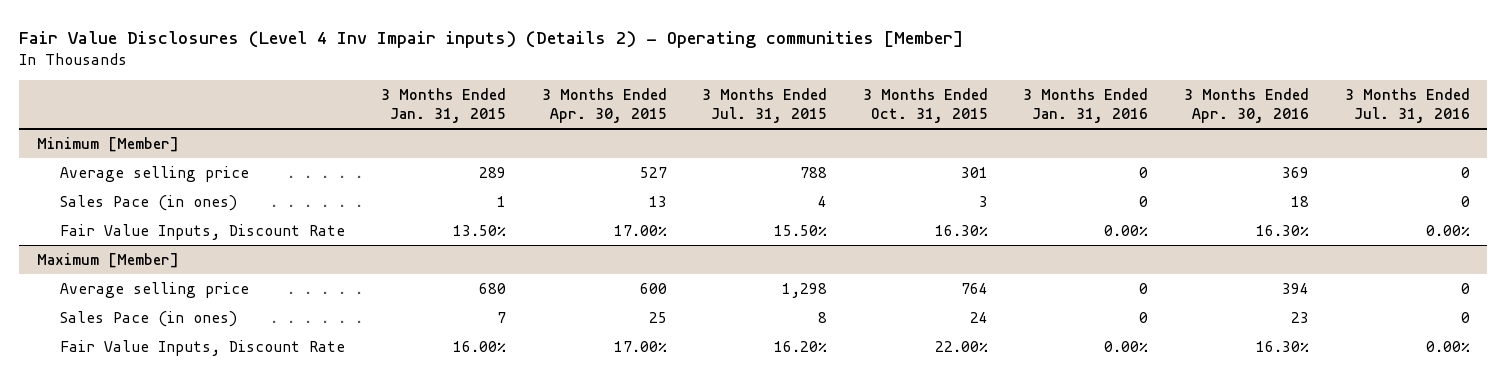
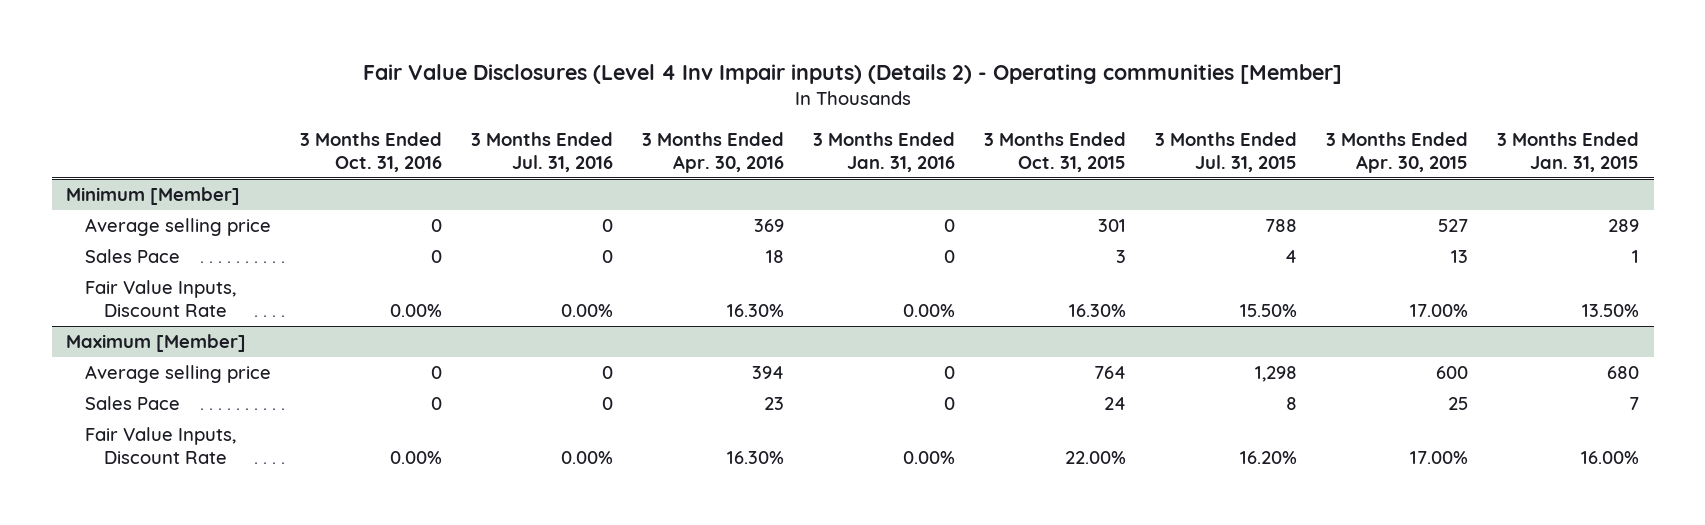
- | 3 Months Ended Jan. 31, 2015 | 3 Months Ended Apr. 30, 2015 | 3 Months Ended Jul. 31, 2015 | 3 Months Ended Oct. 31, 2015 | 3 Months Ended Jan. 31, 2016 | 3 Months Ended Apr. 30, 2016 | 3 Months Ended Jul. 31, 2016
+ | 3 Months Ended Oct. 31, 2016 | 3 Months Ended Jul. 31, 2016 | 3 Months Ended Apr. 30, 2016 | 3 Months Ended Jan. 31, 2016 | 3 Months Ended Oct. 31, 2015 | 3 Months Ended Jul. 31, 2015 | 3 Months Ended Apr. 30, 2015 | 3 Months Ended Jan. 31, 2015
@ Minimum [Member]
- Sales Pace (in ones) | 1 | 13 | 4 | 3 | 0 | 18 | 0
+ Sales Pace | 0 | 0 | 18 | 0 | 3 | 4 | 13 | 1
@ Maximum [Member]
- Sales Pace (in ones) | 7 | 25 | 8 | 24 | 0 | 23 | 0
+ Sales Pace | 0 | 0 | 23 | 0 | 24 | 8 | 25 | 7

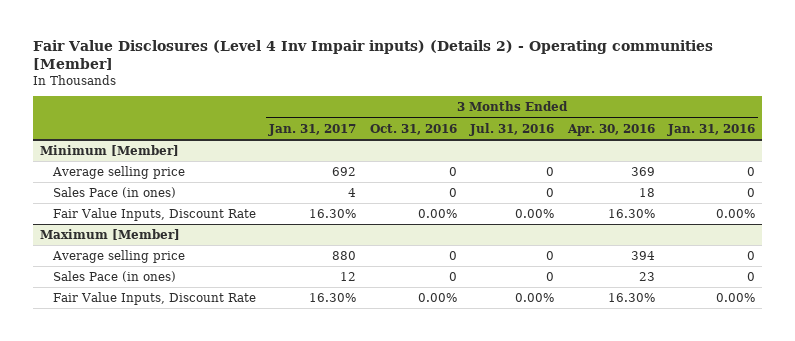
- | 3 Months Ended Oct. 31, 2016 | 3 Months Ended Jul. 31, 2016 | 3 Months Ended Apr. 30, 2016 | 3 Months Ended Jan. 31, 2016 | 3 Months Ended Oct. 31, 2015 | 3 Months Ended Jul. 31, 2015 | 3 Months Ended Apr. 30, 2015 | 3 Months Ended Jan. 31, 2015
+ | 3 Months Ended Jan. 31, 2017 | 3 Months Ended Oct. 31, 2016 | 3 Months Ended Jul. 31, 2016 | 3 Months Ended Apr. 30, 2016 | 3 Months Ended Jan. 31, 2016
@ Minimum [Member]
- Sales Pace | 0 | 0 | 18 | 0 | 3 | 4 | 13 | 1
+ Sales Pace (in ones) | 4 | 0 | 0 | 18 | 0
@ Maximum [Member]
- Sales Pace | 0 | 0 | 23 | 0 | 24 | 8 | 25 | 7
+ Sales Pace (in ones) | 12 | 0 | 0 | 23 | 0

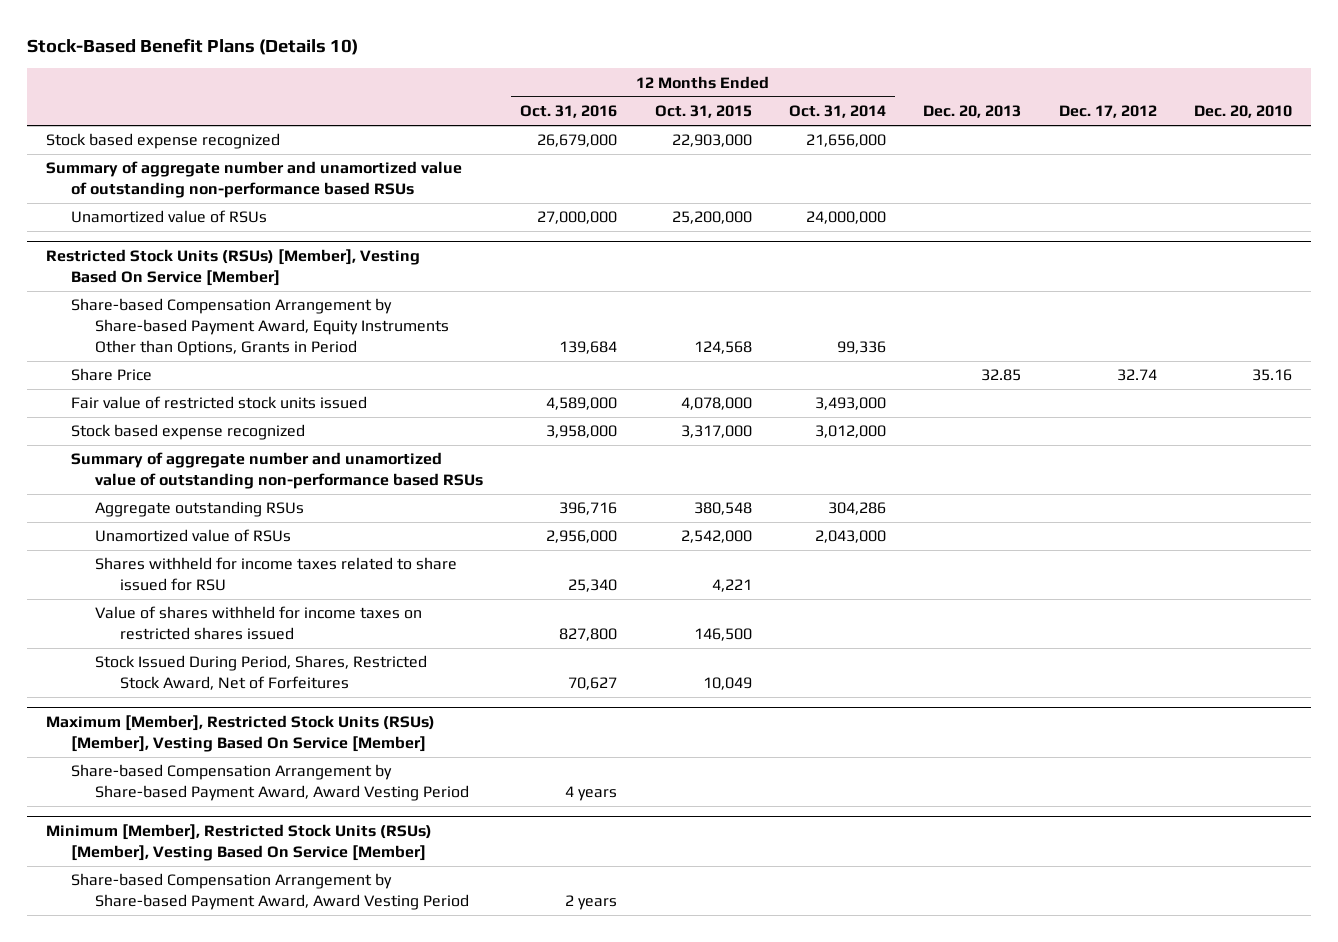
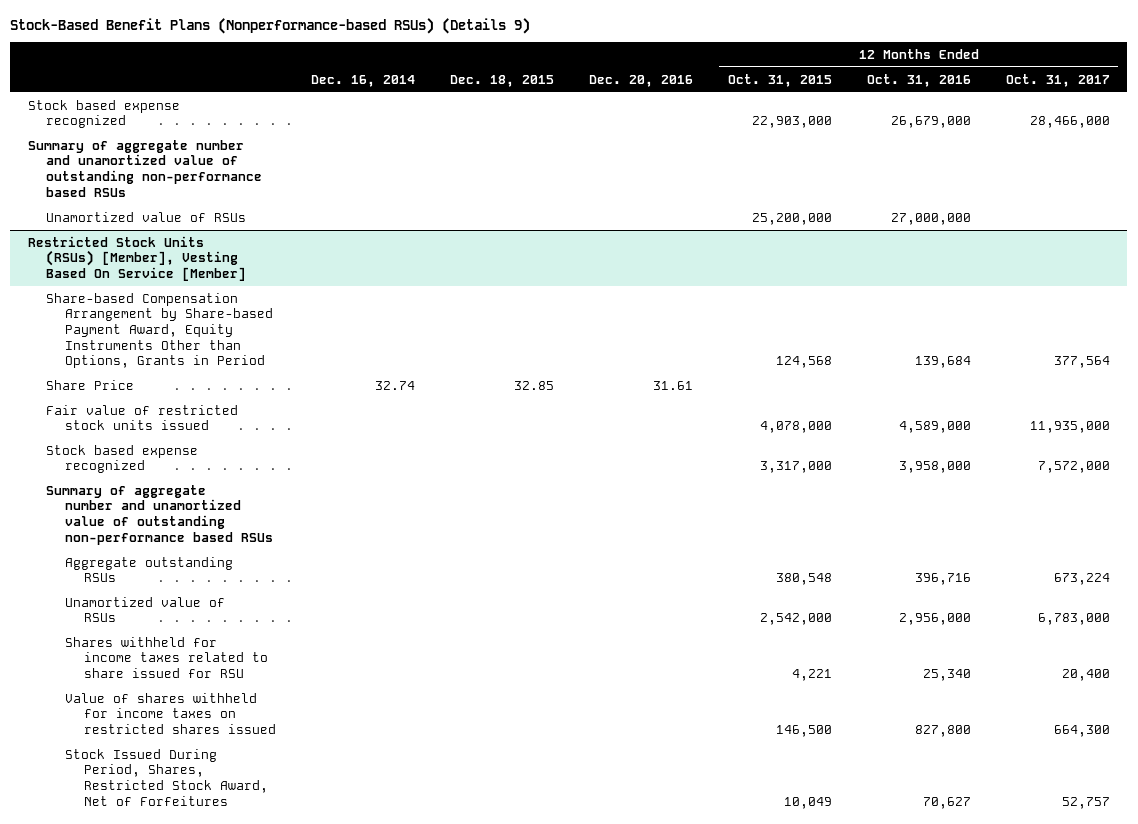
- Stock-Based Benefit Plans (Details 10)
+ Stock-Based Benefit Plans (Nonperformance-based RSUs) (Details 9)
- | 12 Months Ended Oct. 31, 2016 | 12 Months Ended Oct. 31, 2015 | 12 Months Ended Oct. 31, 2014 | Dec. 20, 2013 | Dec. 17, 2012 | Dec. 20, 2010
+ | Dec. 16, 2014 | Dec. 18, 2015 | Dec. 20, 2016 | 12 Months Ended Oct. 31, 2015 | 12 Months Ended Oct. 31, 2016 | 12 Months Ended Oct. 31, 2017
- Maximum [Member], Restricted Stock Units (RSUs) [Member], Vesting Based On Service [Member]
- Share-based Compensation Arrangement by Share-based Payment Award, Award Vesting Period | 4 years | | | | |
- Minimum [Member], Restricted Stock Units (RSUs) [Member], Vesting Based On Service [Member]
- Share-based Compensation Arrangement by Share-based Payment Award, Award Vesting Period | 2 years | | | | |

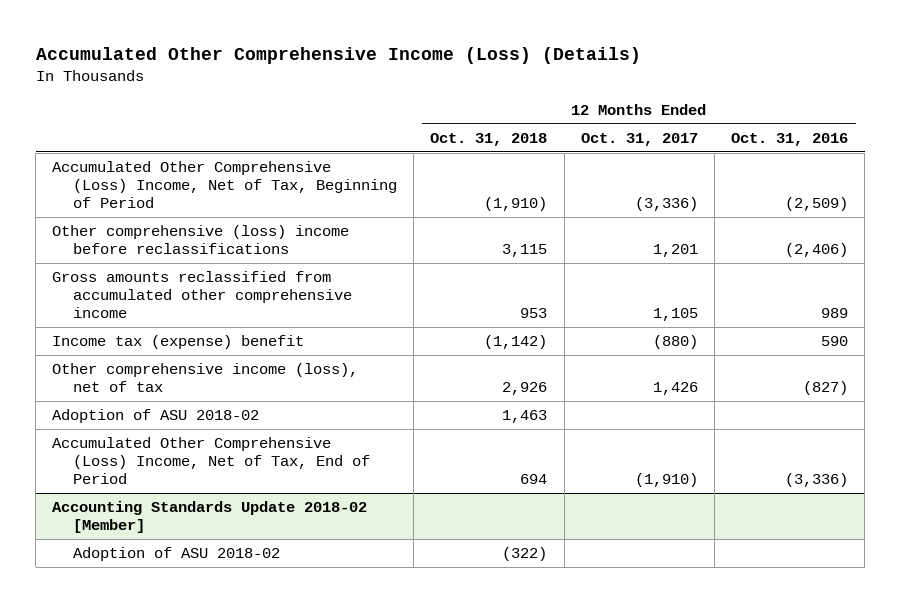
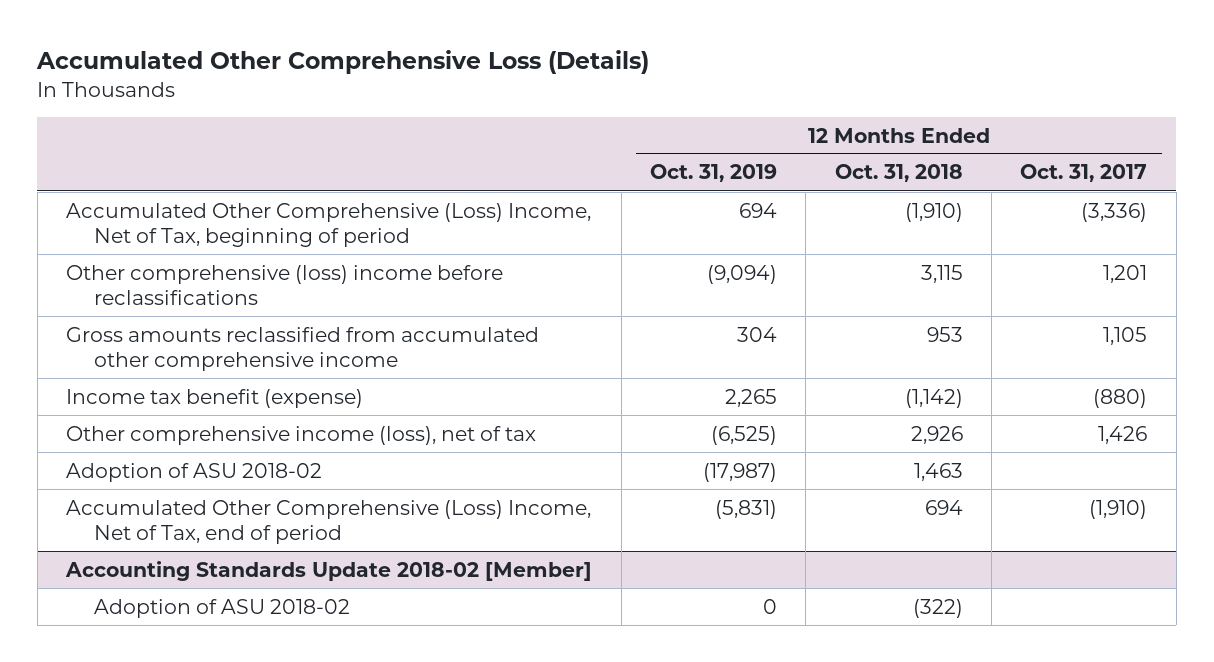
- Accumulated Other Comprehensive Income (Loss) (Details)
+ Accumulated Other Comprehensive Loss (Details)
- | 12 Months Ended Oct. 31, 2018 | 12 Months Ended Oct. 31, 2017 | 12 Months Ended Oct. 31, 2016
+ | 12 Months Ended Oct. 31, 2019 | 12 Months Ended Oct. 31, 2018 | 12 Months Ended Oct. 31, 2017
- Accumulated Other Comprehensive (Loss) Income, Net of Tax, Beginning of Period | (1,910) | (3,336) | (2,509)
+ Accumulated Other Comprehensive (Loss) Income, Net of Tax, beginning of period | 694 | (1,910) | (3,336)
- Income tax (expense) benefit | (1,142) | (880) | 590
+ Income tax benefit (expense) | 2,265 | (1,142) | (880)
- Accumulated Other Comprehensive (Loss) Income, Net of Tax, End of Period | 694 | (1,910) | (3,336)
+ Accumulated Other Comprehensive (Loss) Income, Net of Tax, end of period | (5,831) | 694 | (1,910)

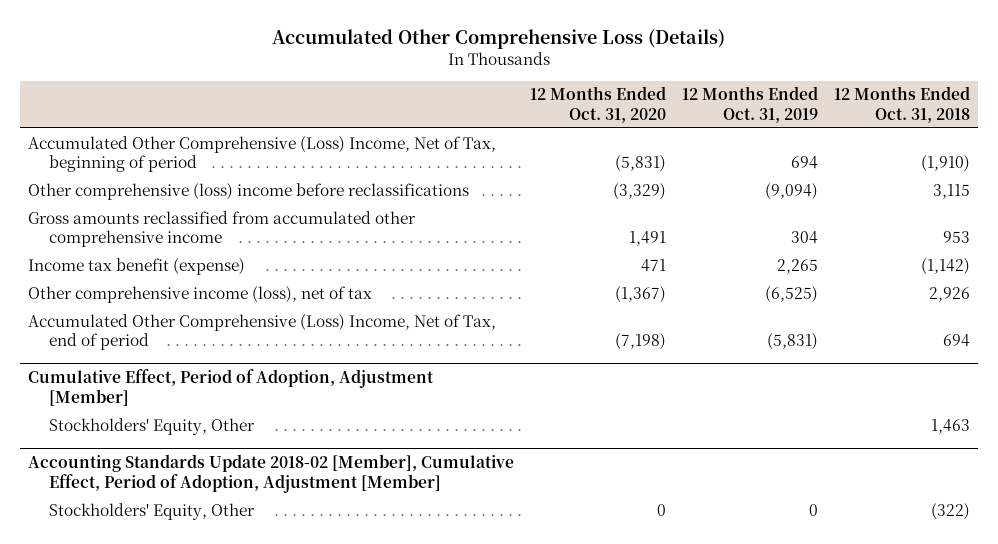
- | 12 Months Ended Oct. 31, 2019 | 12 Months Ended Oct. 31, 2018 | 12 Months Ended Oct. 31, 2017
+ | 12 Months Ended Oct. 31, 2020 | 12 Months Ended Oct. 31, 2019 | 12 Months Ended Oct. 31, 2018
- Adoption of ASU 2018-02 | (17,987) | 1,463 |
- Accounting Standards Update 2018-02 [Member]
- Adoption of ASU 2018-02 | 0 | (322) |
+ Cumulative Effect, Period of Adoption, Adjustment [Member]
+ Stockholders' Equity, Other | | | 1,463
+ Accounting Standards Update 2018-02 [Member], Cumulative Effect, Period of Adoption, Adjustment [Member]
+ Stockholders' Equity, Other | 0 | 0 | (322)

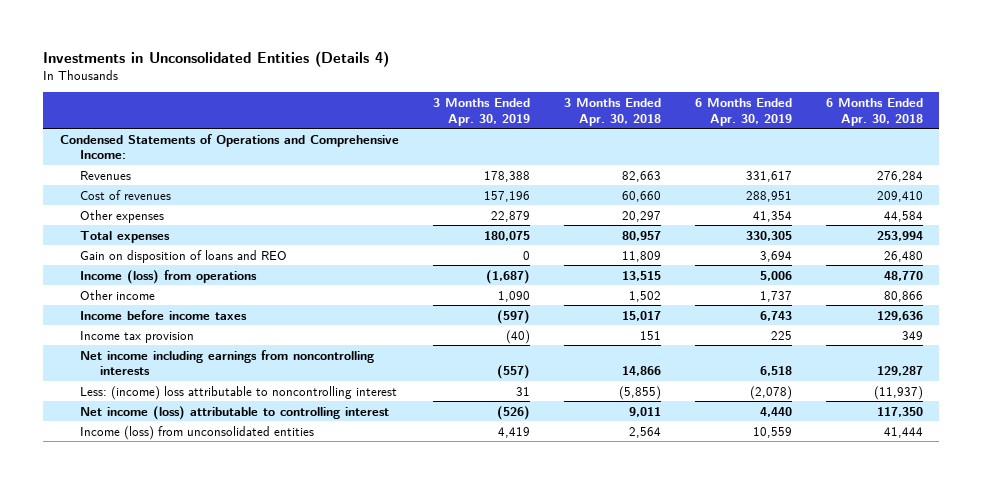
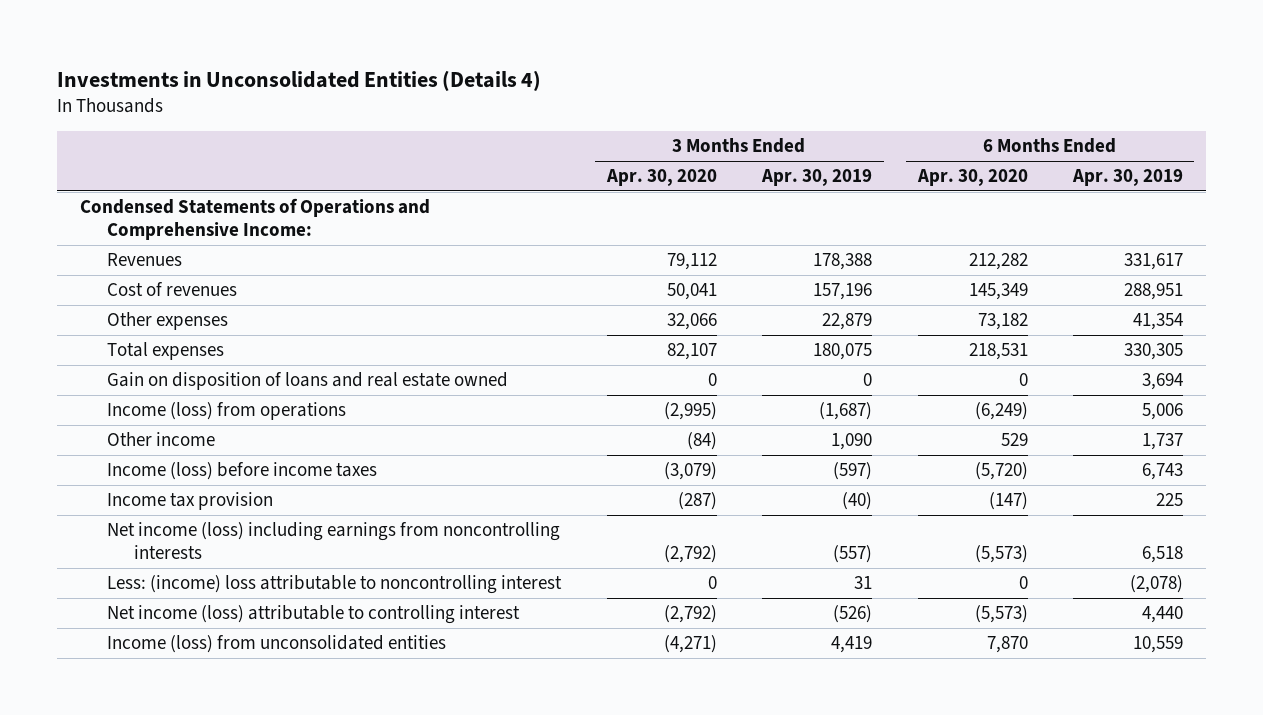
- | 3 Months Ended Apr. 30, 2019 | 3 Months Ended Apr. 30, 2018 | 6 Months Ended Apr. 30, 2019 | 6 Months Ended Apr. 30, 2018
+ | 3 Months Ended Apr. 30, 2020 | 3 Months Ended Apr. 30, 2019 | 6 Months Ended Apr. 30, 2020 | 6 Months Ended Apr. 30, 2019
- Gain on disposition of loans and REO | 0 | 11,809 | 3,694 | 26,480
+ Gain on disposition of loans and real estate owned | 0 | 0 | 0 | 3,694
- Income before income taxes | (597) | 15,017 | 6,743 | 129,636
+ Income (loss) before income taxes | (3,079) | (597) | (5,720) | 6,743
- Net income including earnings from noncontrolling interests | (557) | 14,866 | 6,518 | 129,287
+ Net income (loss) including earnings from noncontrolling interests | (2,792) | (557) | (5,573) | 6,518

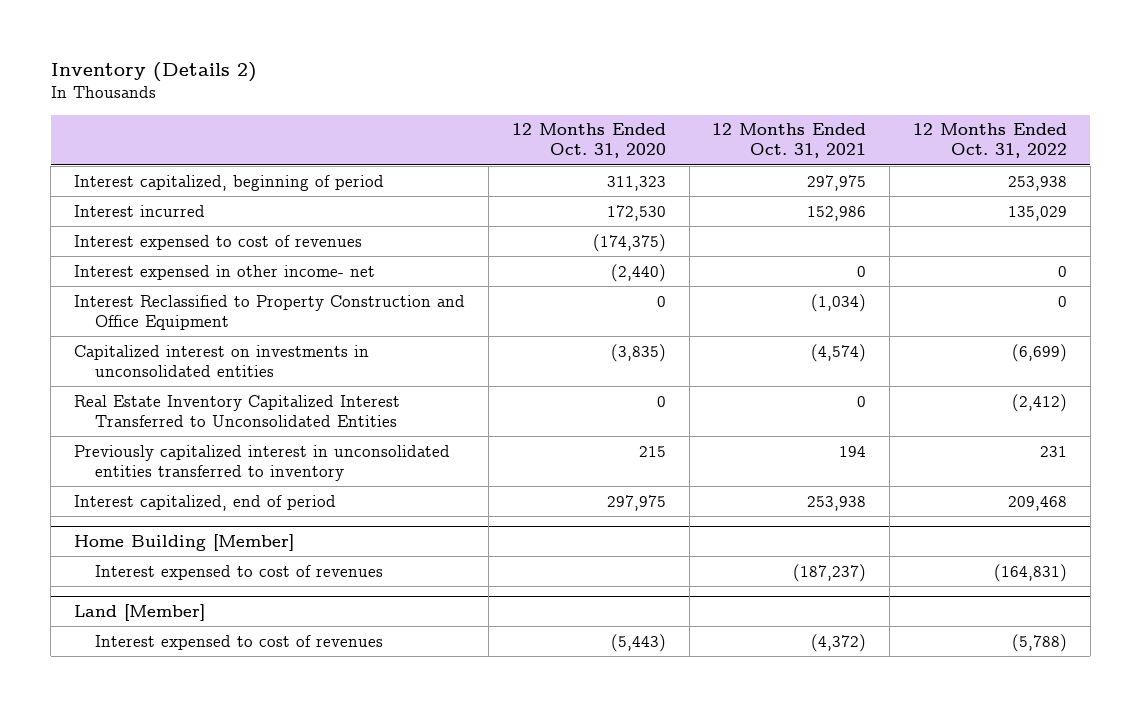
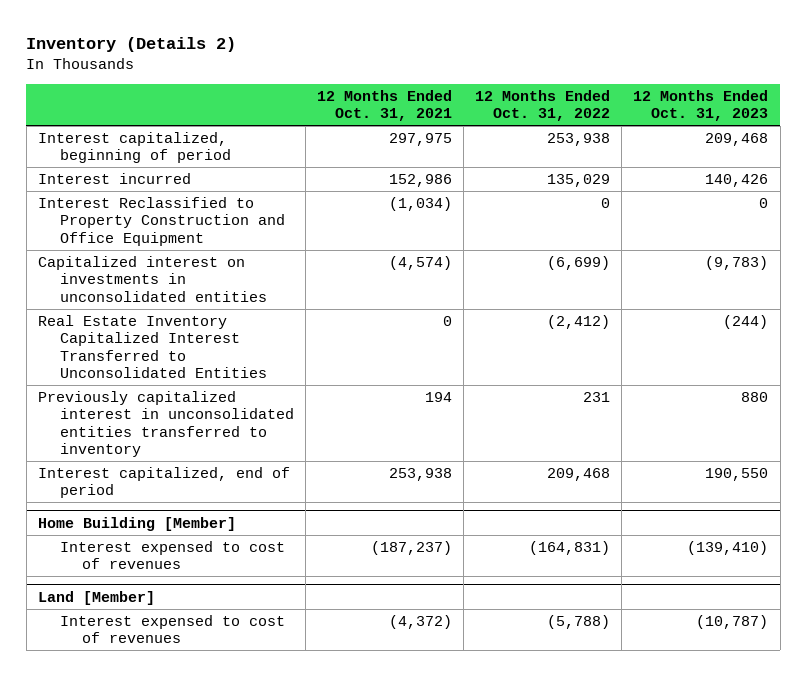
- | 12 Months Ended Oct. 31, 2020 | 12 Months Ended Oct. 31, 2021 | 12 Months Ended Oct. 31, 2022
+ | 12 Months Ended Oct. 31, 2021 | 12 Months Ended Oct. 31, 2022 | 12 Months Ended Oct. 31, 2023
- Interest expensed to cost of revenues | (174,375) | |
- Interest expensed in other income- net | (2,440) | 0 | 0

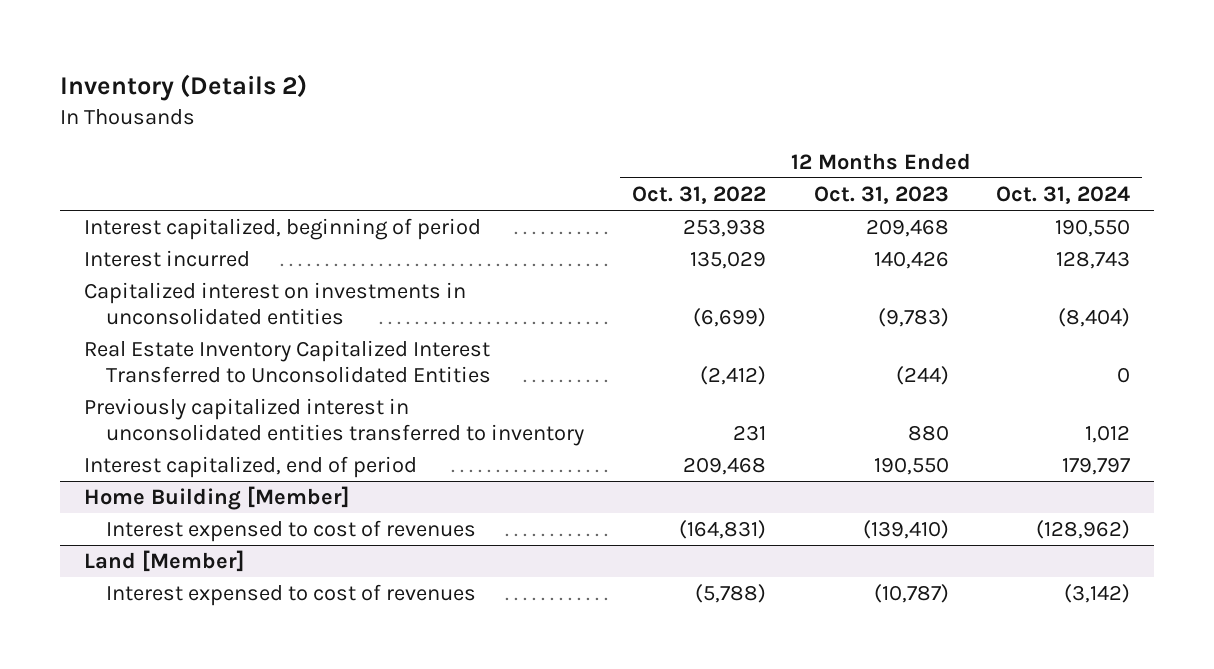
- | 12 Months Ended Oct. 31, 2021 | 12 Months Ended Oct. 31, 2022 | 12 Months Ended Oct. 31, 2023
+ | 12 Months Ended Oct. 31, 2022 | 12 Months Ended Oct. 31, 2023 | 12 Months Ended Oct. 31, 2024
- Interest Reclassified to Property Construction and Office Equipment | (1,034) | 0 | 0

